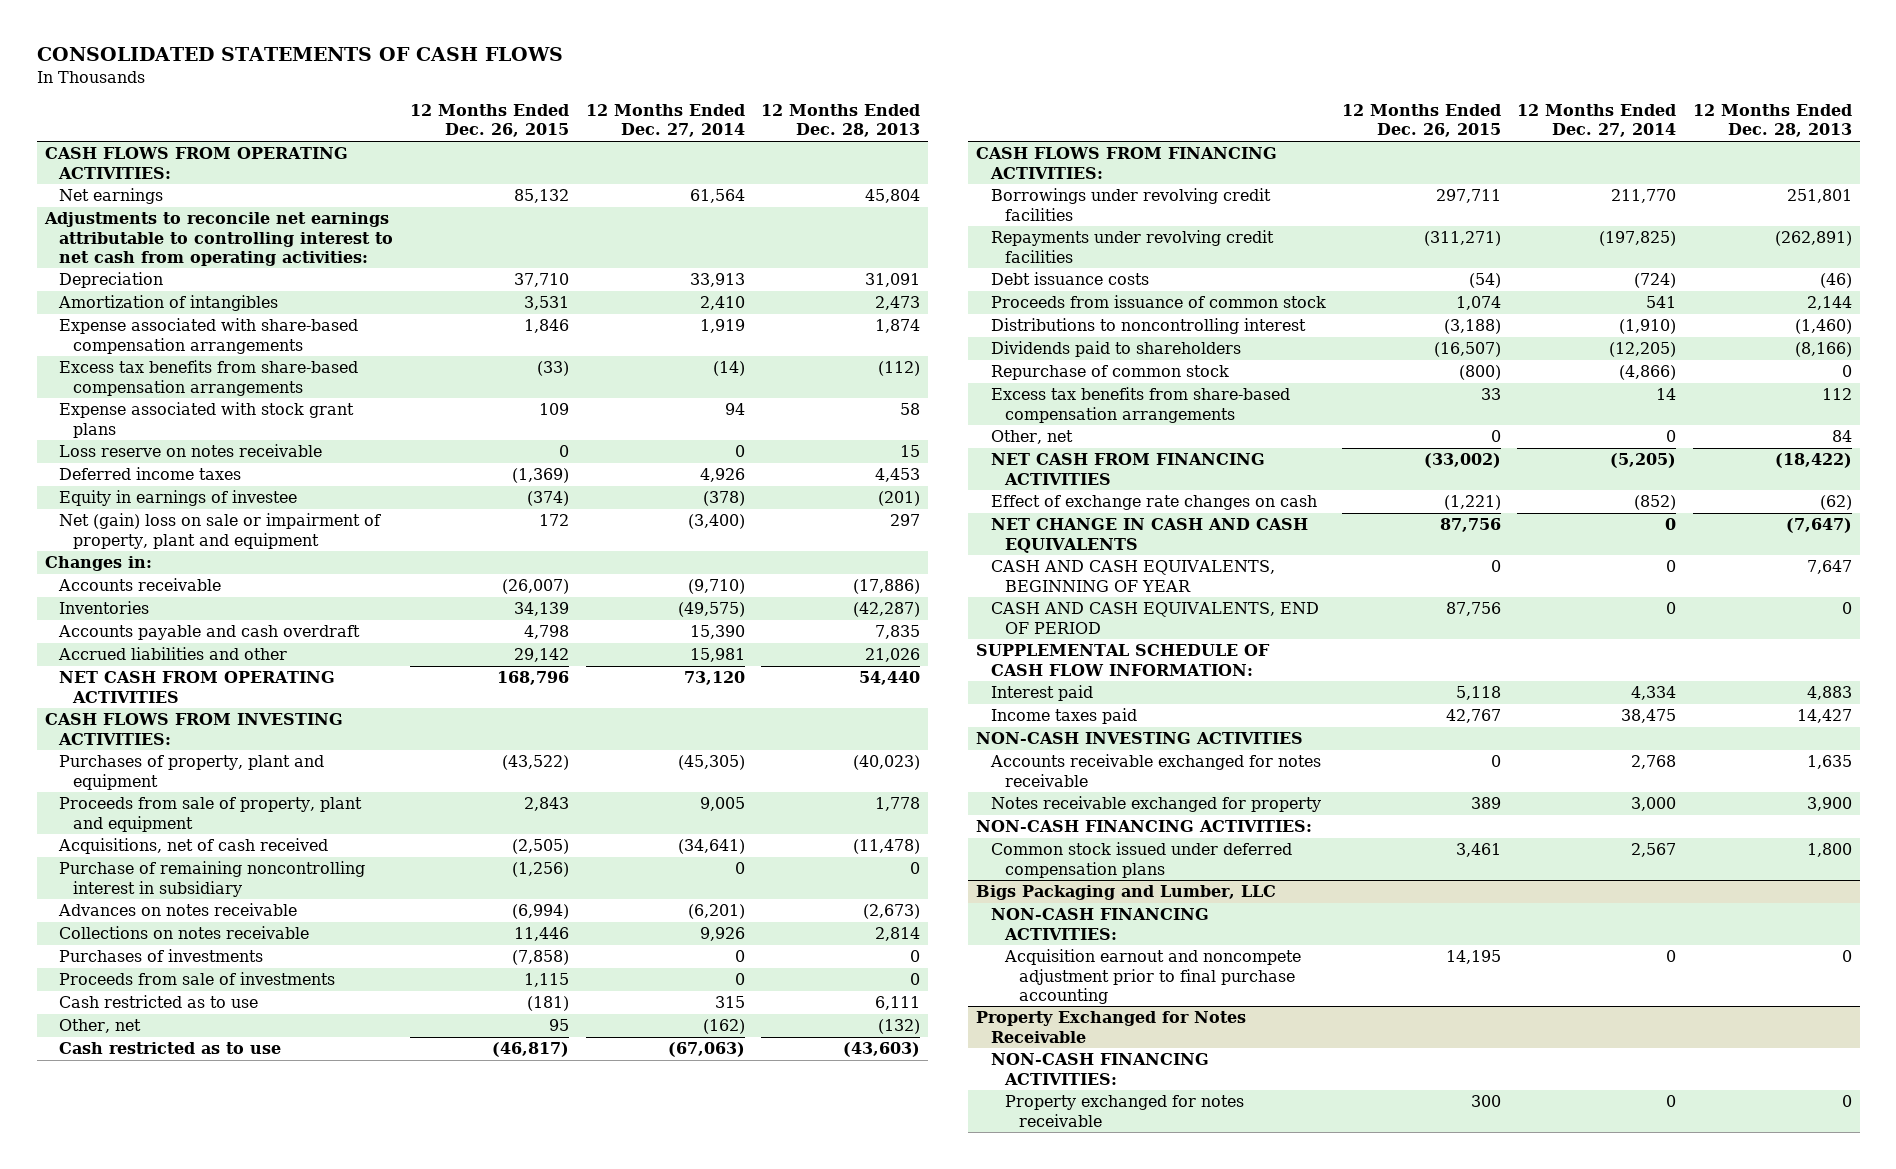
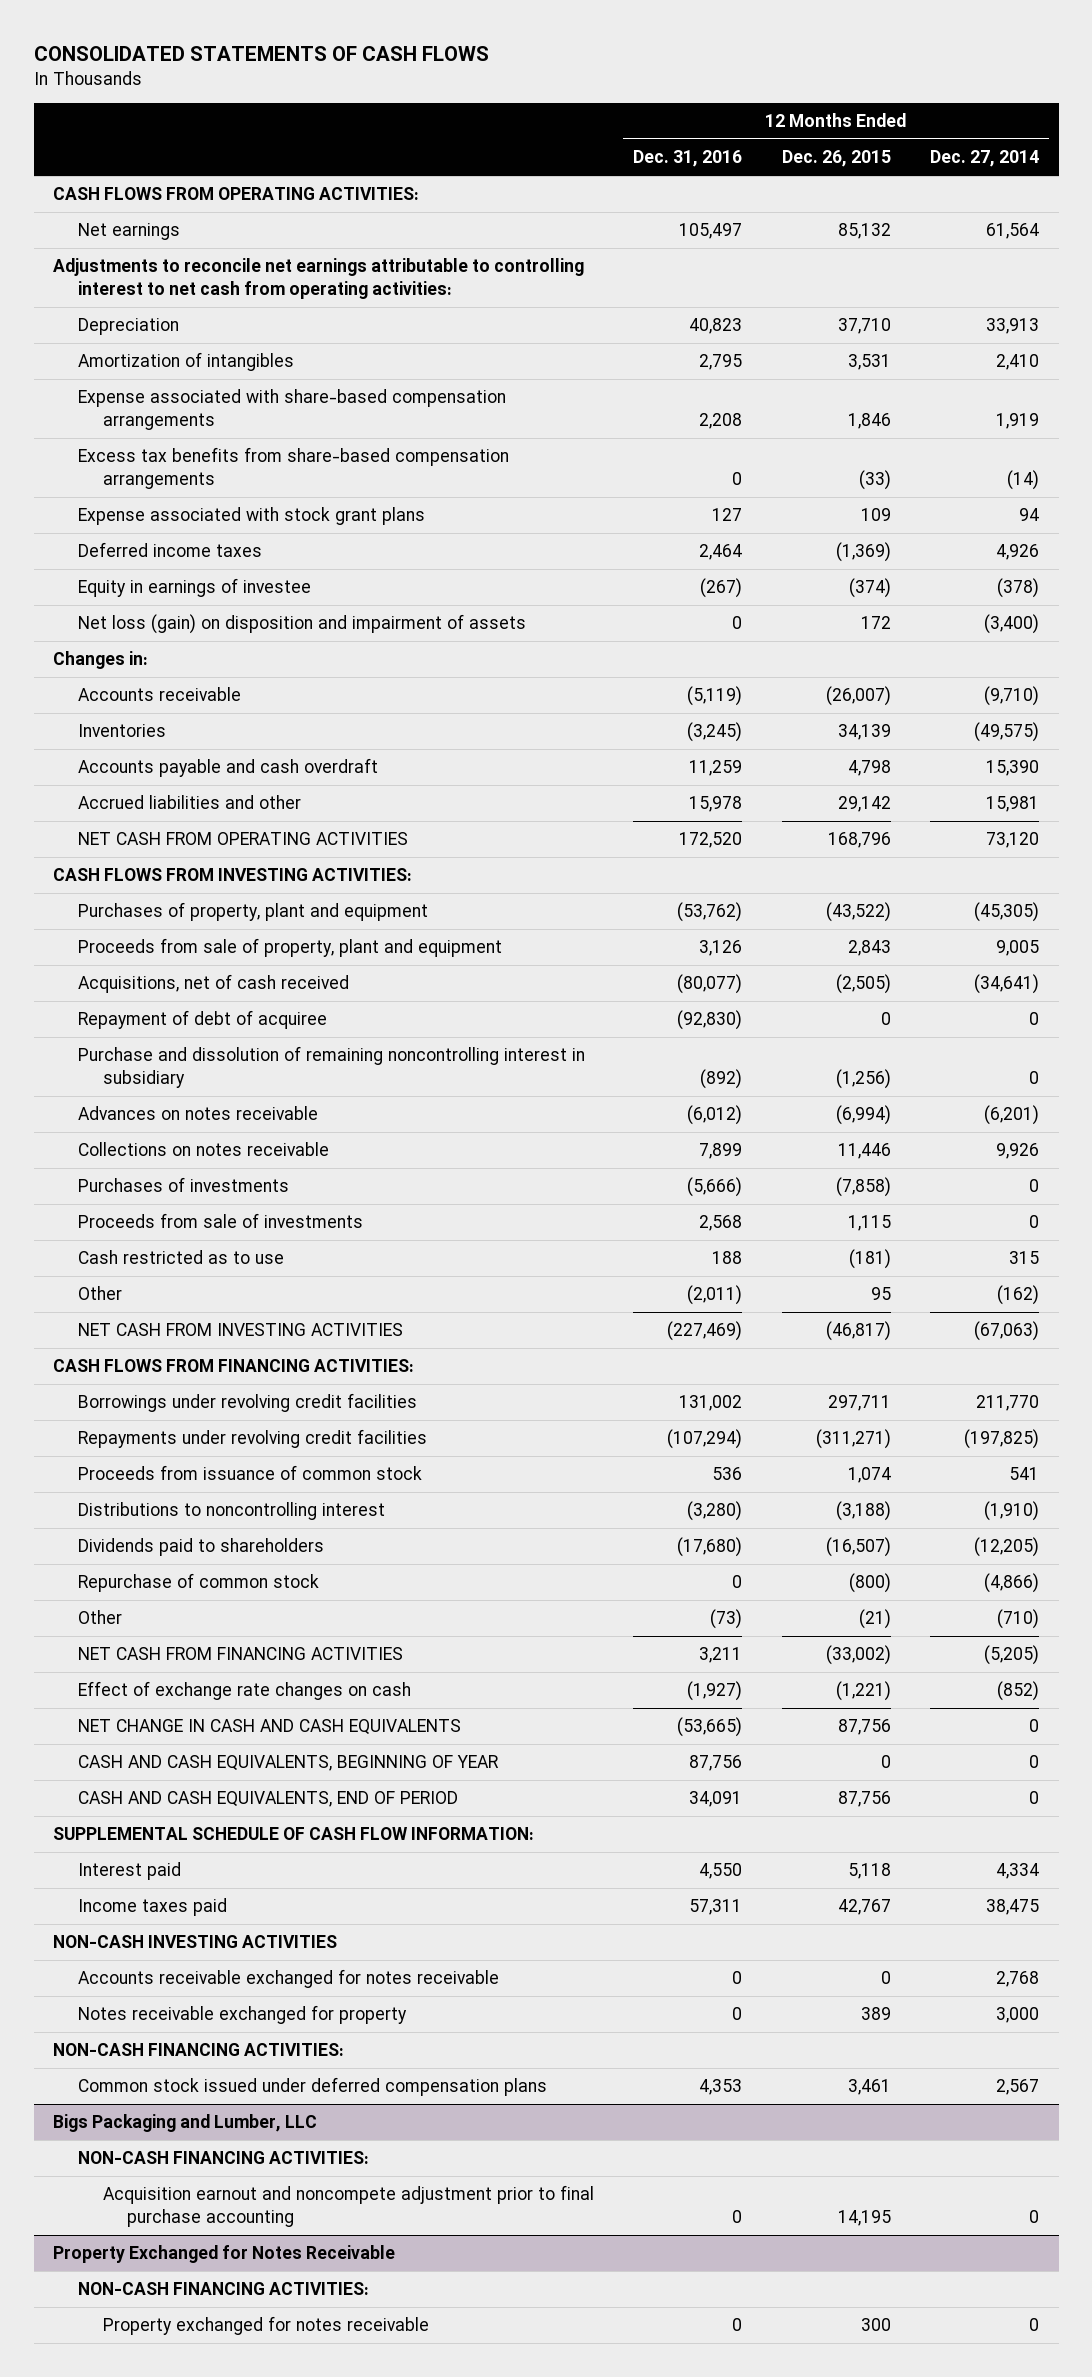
- | 12 Months Ended Dec. 26, 2015 | 12 Months Ended Dec. 27, 2014 | 12 Months Ended Dec. 28, 2013
+ | 12 Months Ended Dec. 31, 2016 | 12 Months Ended Dec. 26, 2015 | 12 Months Ended Dec. 27, 2014
- Loss reserve on notes receivable | 0 | 0 | 15
- Net (gain) loss on sale or impairment of property, plant and equipment | 172 | (3,400) | 297
+ Net loss (gain) on disposition and impairment of assets | 0 | 172 | (3,400)
- Purchase of remaining noncontrolling interest in subsidiary | (1,256) | 0 | 0
+ Repayment of debt of acquiree | (92,830) | 0 | 0
+ Purchase and dissolution of remaining noncontrolling interest in subsidiary | (892) | (1,256) | 0
- Other, net | 95 | (162) | (132)
- Cash restricted as to use | (46,817) | (67,063) | (43,603)
+ Other | (2,011) | 95 | (162)
+ NET CASH FROM INVESTING ACTIVITIES | (227,469) | (46,817) | (67,063)
- Debt issuance costs | (54) | (724) | (46)
- Excess tax benefits from share-based compensation arrangements | 33 | 14 | 112
- Other, net | 0 | 0 | 84
+ Other | (73) | (21) | (710)

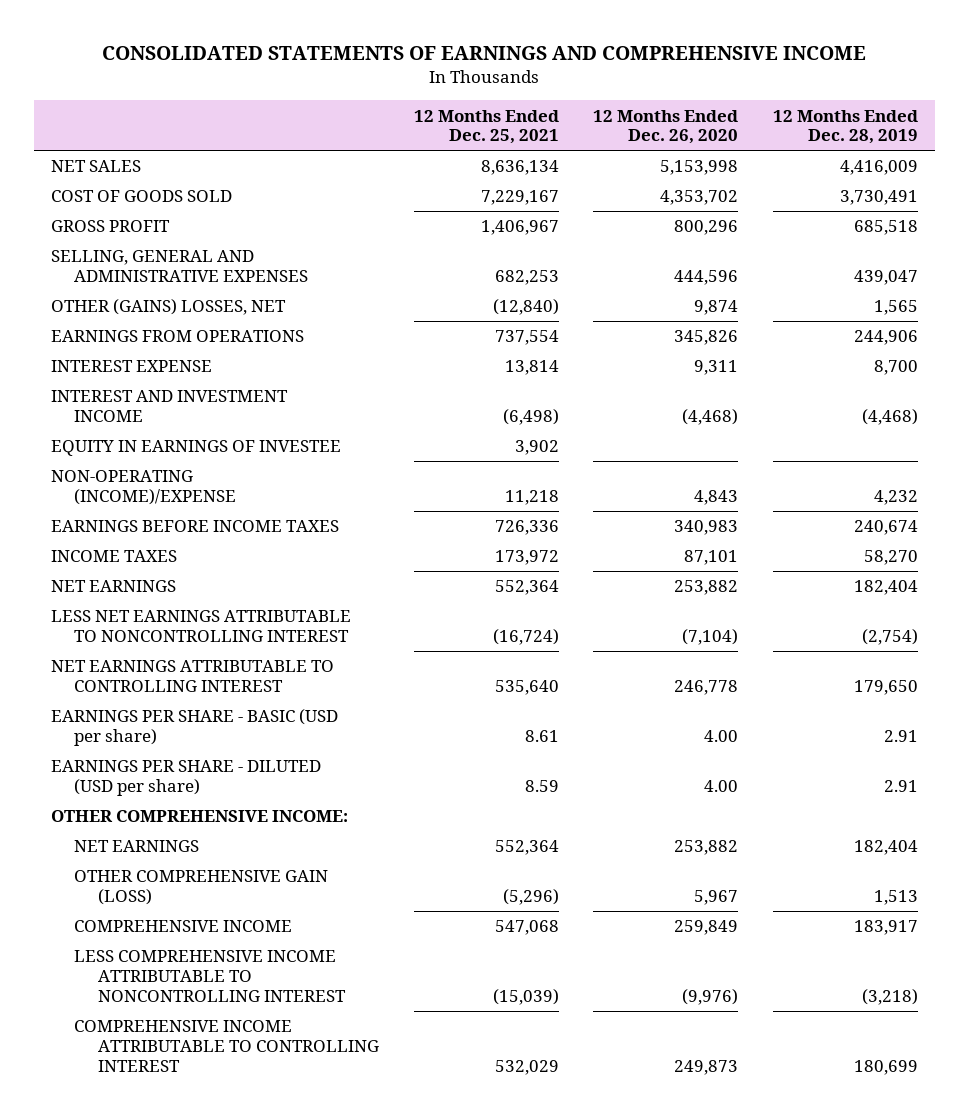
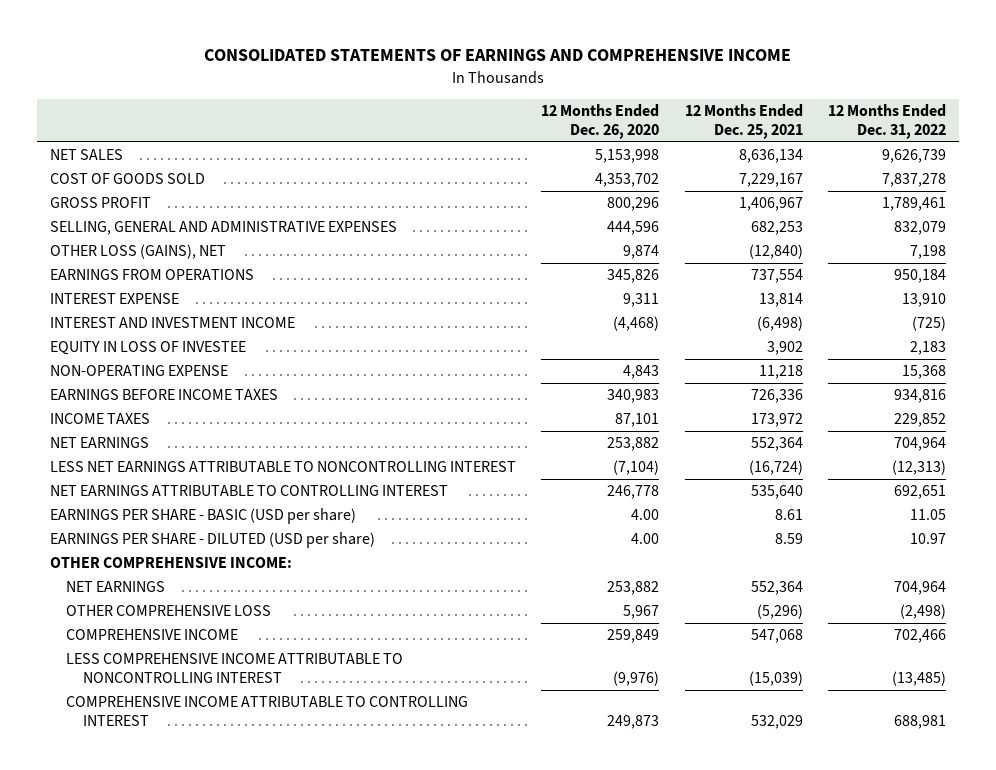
- | 12 Months Ended Dec. 25, 2021 | 12 Months Ended Dec. 26, 2020 | 12 Months Ended Dec. 28, 2019
+ | 12 Months Ended Dec. 26, 2020 | 12 Months Ended Dec. 25, 2021 | 12 Months Ended Dec. 31, 2022
- OTHER (GAINS) LOSSES, NET | (12,840) | 9,874 | 1,565
+ OTHER LOSS (GAINS), NET | 9,874 | (12,840) | 7,198
- EQUITY IN EARNINGS OF INVESTEE | 3,902 | |
- NON-OPERATING (INCOME)/EXPENSE | 11,218 | 4,843 | 4,232
+ EQUITY IN LOSS OF INVESTEE | | 3,902 | 2,183
+ NON-OPERATING EXPENSE | 4,843 | 11,218 | 15,368
- OTHER COMPREHENSIVE GAIN (LOSS) | (5,296) | 5,967 | 1,513
+ OTHER COMPREHENSIVE LOSS | 5,967 | (5,296) | (2,498)

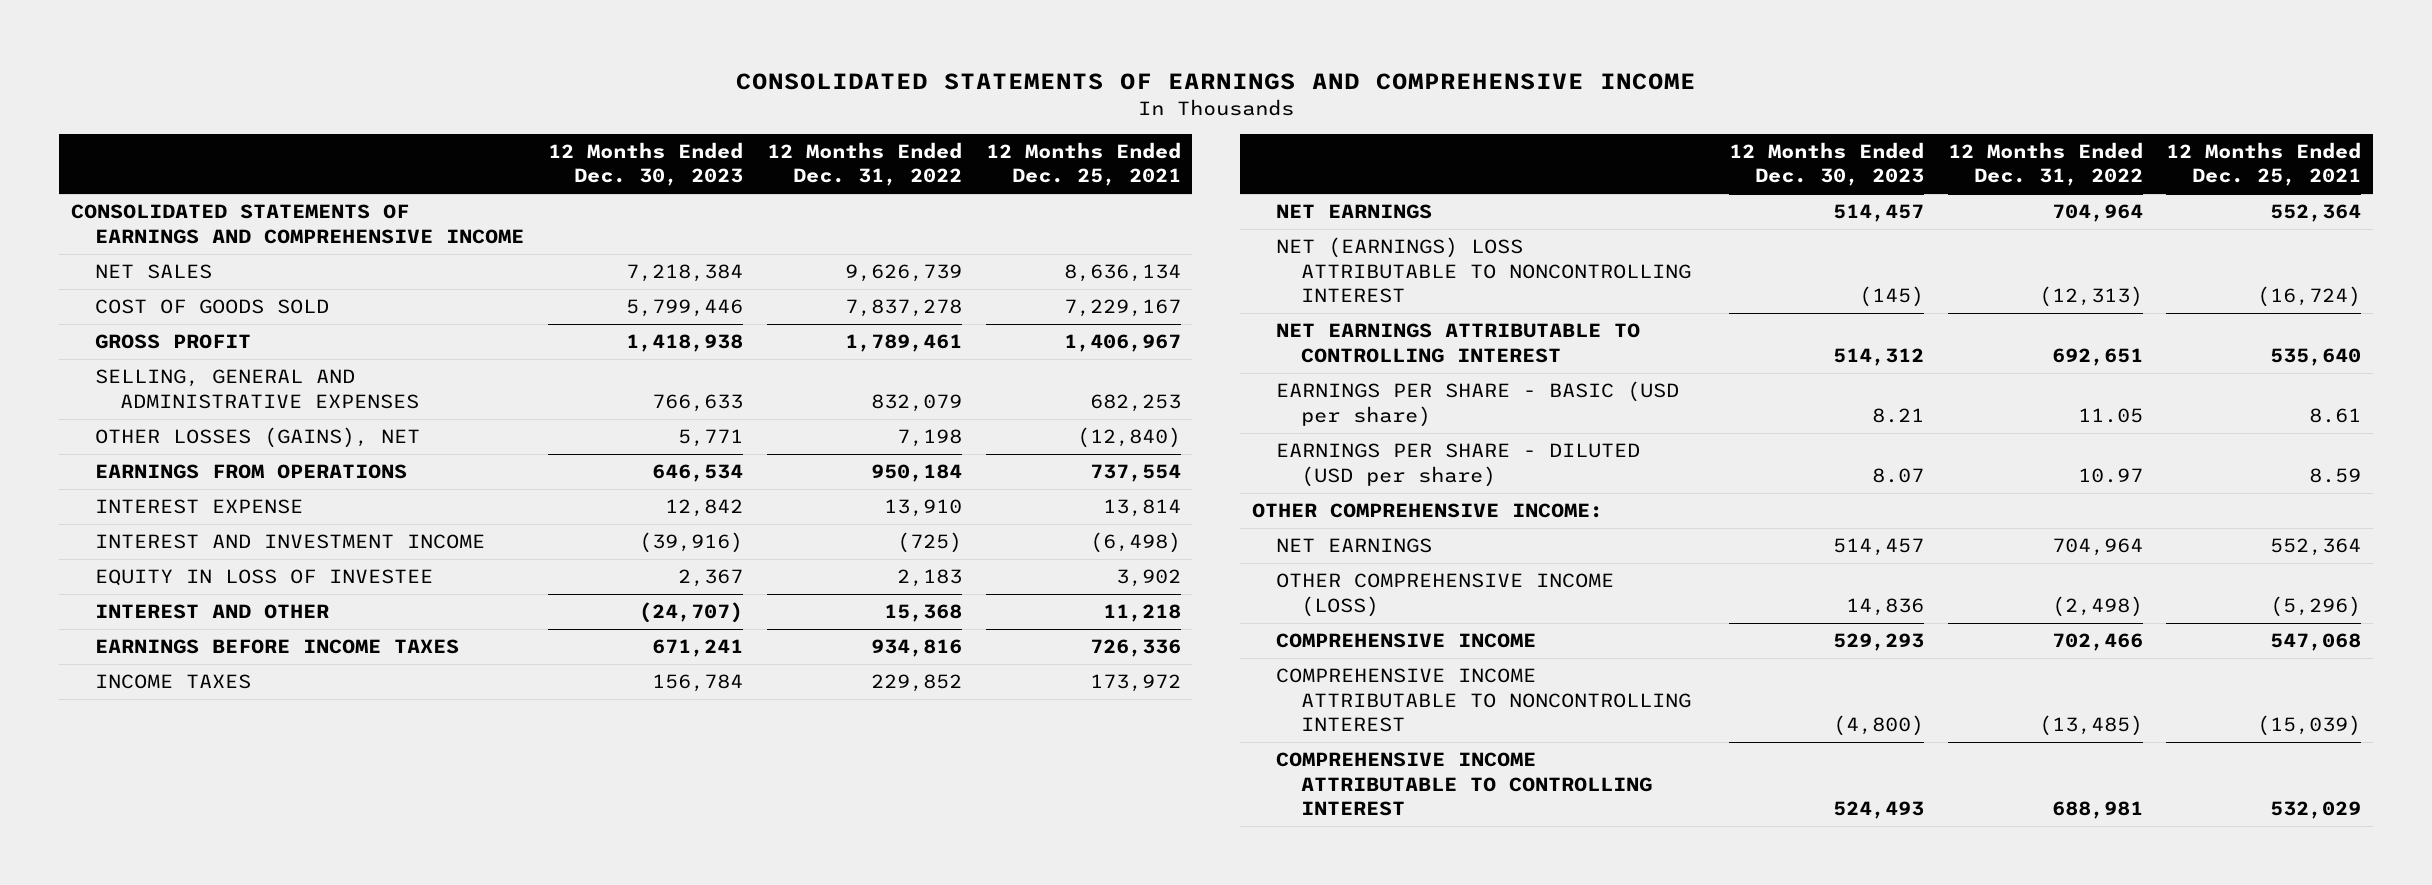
- | 12 Months Ended Dec. 26, 2020 | 12 Months Ended Dec. 25, 2021 | 12 Months Ended Dec. 31, 2022
+ | 12 Months Ended Dec. 30, 2023 | 12 Months Ended Dec. 31, 2022 | 12 Months Ended Dec. 25, 2021
+ CONSOLIDATED STATEMENTS OF EARNINGS AND COMPREHENSIVE INCOME
- OTHER LOSS (GAINS), NET | 9,874 | (12,840) | 7,198
+ OTHER LOSSES (GAINS), NET | 5,771 | 7,198 | (12,840)
- NON-OPERATING EXPENSE | 4,843 | 11,218 | 15,368
+ INTEREST AND OTHER | (24,707) | 15,368 | 11,218
- LESS NET EARNINGS ATTRIBUTABLE TO NONCONTROLLING INTEREST | (7,104) | (16,724) | (12,313)
+ NET (EARNINGS) LOSS ATTRIBUTABLE TO NONCONTROLLING INTEREST | (145) | (12,313) | (16,724)
- OTHER COMPREHENSIVE LOSS | 5,967 | (5,296) | (2,498)
+ OTHER COMPREHENSIVE INCOME (LOSS) | 14,836 | (2,498) | (5,296)
- LESS COMPREHENSIVE INCOME ATTRIBUTABLE TO NONCONTROLLING INTEREST | (9,976) | (15,039) | (13,485)
+ COMPREHENSIVE INCOME ATTRIBUTABLE TO NONCONTROLLING INTEREST | (4,800) | (13,485) | (15,039)

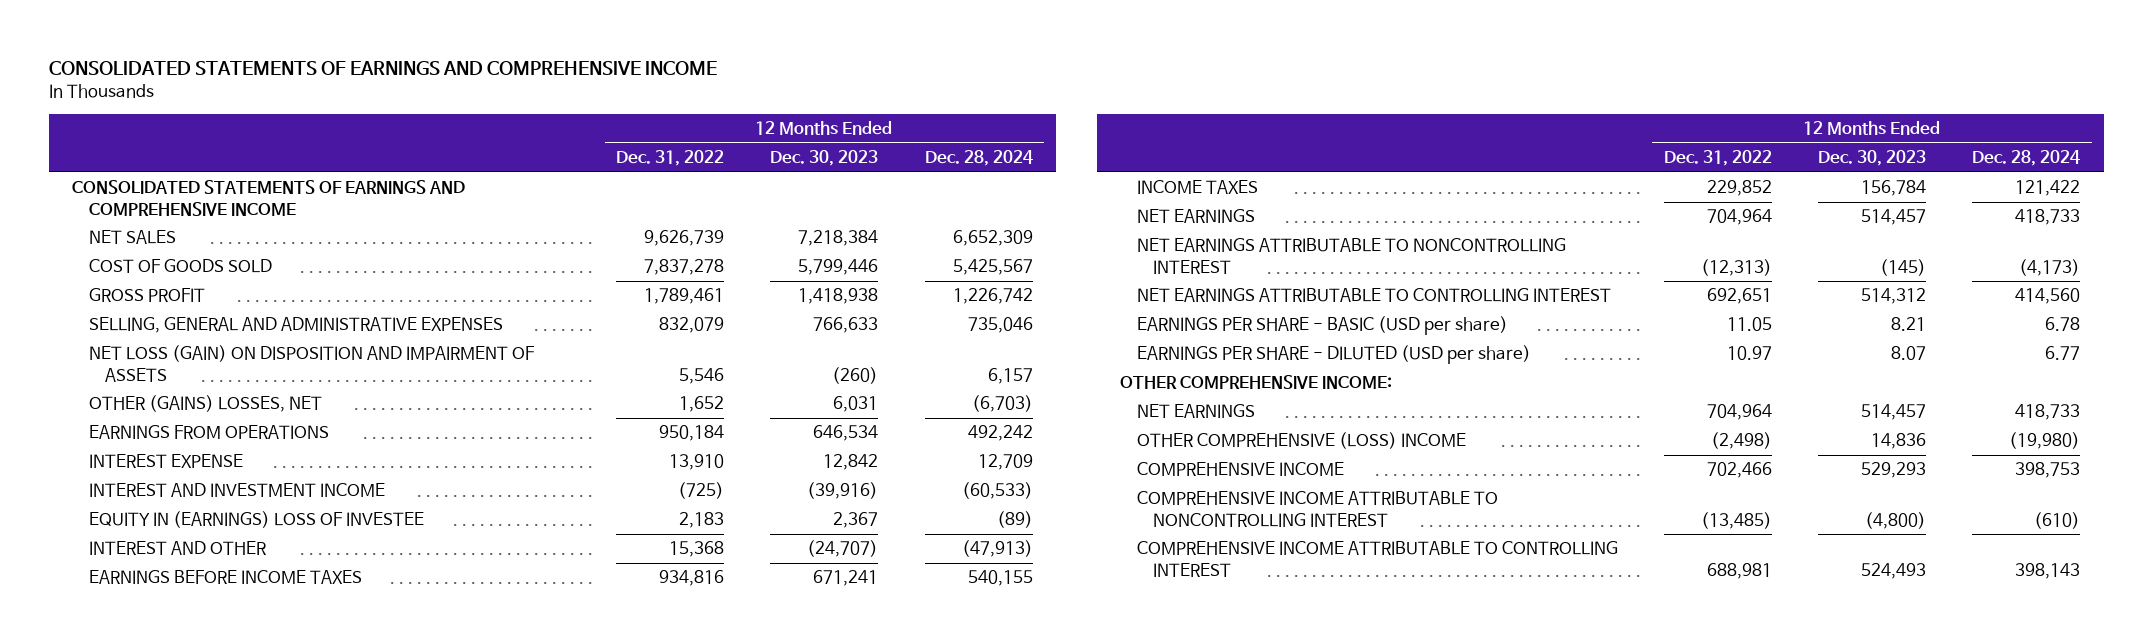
- | 12 Months Ended Dec. 30, 2023 | 12 Months Ended Dec. 31, 2022 | 12 Months Ended Dec. 25, 2021
+ | 12 Months Ended Dec. 31, 2022 | 12 Months Ended Dec. 30, 2023 | 12 Months Ended Dec. 28, 2024
- OTHER LOSSES (GAINS), NET | 5,771 | 7,198 | (12,840)
+ NET LOSS (GAIN) ON DISPOSITION AND IMPAIRMENT OF ASSETS | 5,546 | (260) | 6,157
+ OTHER (GAINS) LOSSES, NET | 1,652 | 6,031 | (6,703)
- EQUITY IN LOSS OF INVESTEE | 2,367 | 2,183 | 3,902
+ EQUITY IN (EARNINGS) LOSS OF INVESTEE | 2,183 | 2,367 | (89)
- NET (EARNINGS) LOSS ATTRIBUTABLE TO NONCONTROLLING INTEREST | (145) | (12,313) | (16,724)
+ NET EARNINGS ATTRIBUTABLE TO NONCONTROLLING INTEREST | (12,313) | (145) | (4,173)
- OTHER COMPREHENSIVE INCOME (LOSS) | 14,836 | (2,498) | (5,296)
+ OTHER COMPREHENSIVE (LOSS) INCOME | (2,498) | 14,836 | (19,980)

